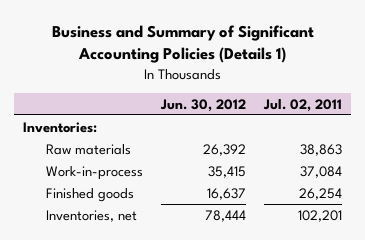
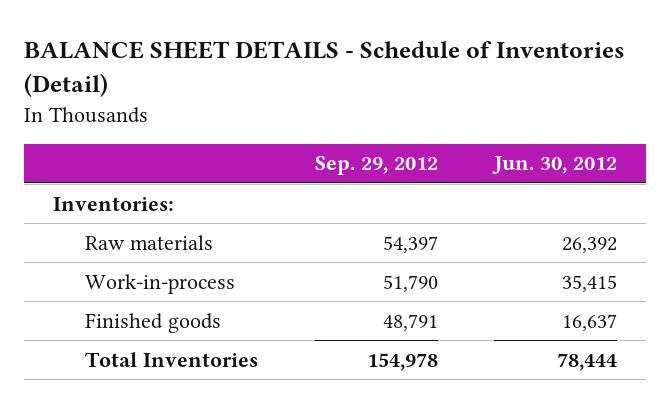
- Business and Summary of Significant Accounting Policies (Details 1)
+ BALANCE SHEET DETAILS - Schedule of Inventories (Detail)
- | Jun. 30, 2012 | Jul. 02, 2011
+ | Sep. 29, 2012 | Jun. 30, 2012
- Inventories, net | 78,444 | 102,201
+ Total Inventories | 154,978 | 78,444

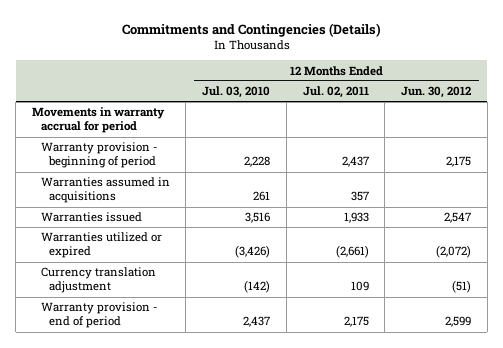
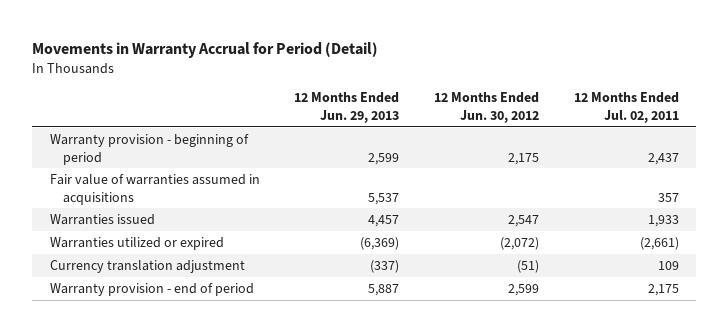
- Commitments and Contingencies (Details)
+ Movements in Warranty Accrual for Period (Detail)
- | 12 Months Ended Jul. 03, 2010 | 12 Months Ended Jul. 02, 2011 | 12 Months Ended Jun. 30, 2012
+ | 12 Months Ended Jun. 29, 2013 | 12 Months Ended Jun. 30, 2012 | 12 Months Ended Jul. 02, 2011
- Movements in warranty accrual for period
- Warranties assumed in acquisitions | 261 | 357 |
+ Fair value of warranties assumed in acquisitions | 5,537 | | 357

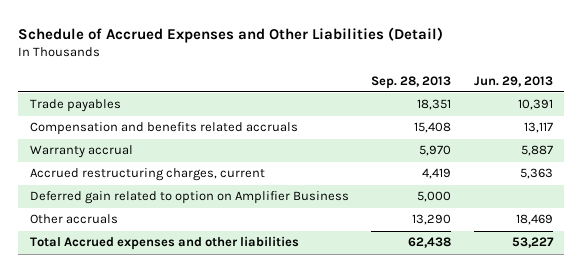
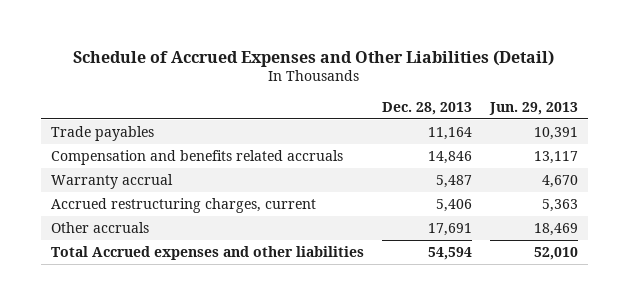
- | Sep. 28, 2013 | Jun. 29, 2013
+ | Dec. 28, 2013 | Jun. 29, 2013
- Warranty accrual | 5,970 | 5,887
+ Warranty accrual | 5,487 | 4,670
- Deferred gain related to option on Amplifier Business | 5,000 |
- Total Accrued expenses and other liabilities | 62,438 | 53,227
+ Total Accrued expenses and other liabilities | 54,594 | 52,010

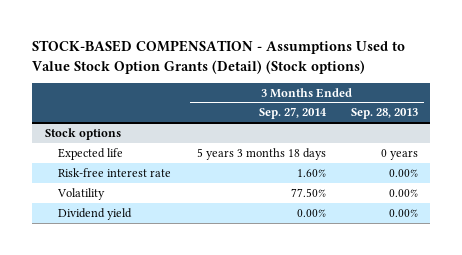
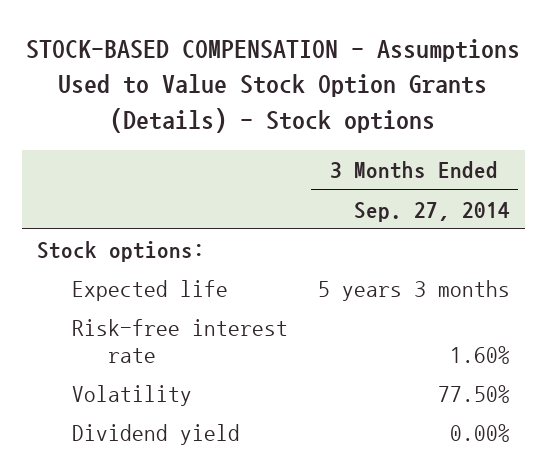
- STOCK-BASED COMPENSATION - Assumptions Used to Value Stock Option Grants (Detail) (Stock options)
+ STOCK-BASED COMPENSATION - Assumptions Used to Value Stock Option Grants (Details) - Stock options
- | 3 Months Ended Sep. 27, 2014 | 3 Months Ended Sep. 28, 2013
+ | 3 Months Ended Sep. 27, 2014
- Stock options
- Expected life | 5 years 3 months 18 days | 0 years
+ Stock options:
+ Expected life | 5 years 3 months

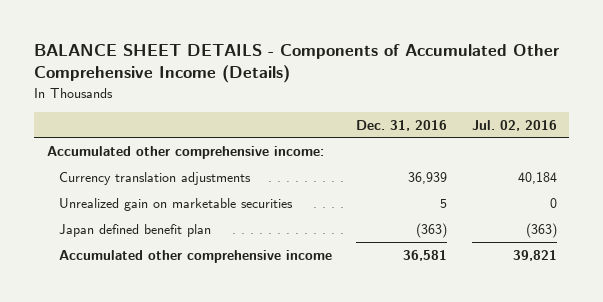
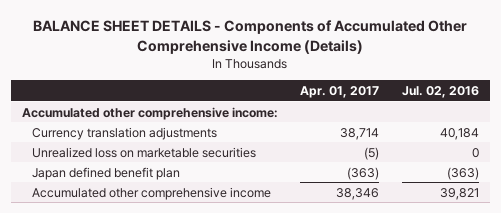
- | Dec. 31, 2016 | Jul. 02, 2016
+ | Apr. 01, 2017 | Jul. 02, 2016
- Unrealized gain on marketable securities | 5 | 0
+ Unrealized loss on marketable securities | (5) | 0

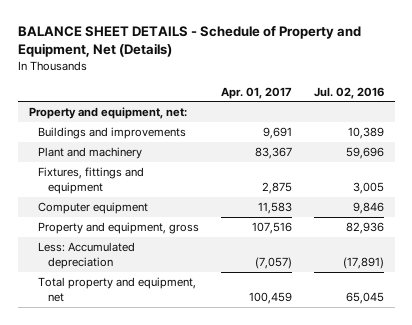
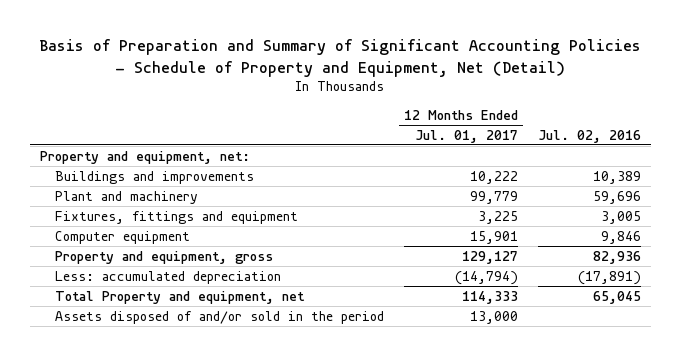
- BALANCE SHEET DETAILS - Schedule of Property and Equipment, Net (Details)
+ Basis of Preparation and Summary of Significant Accounting Policies - Schedule of Property and Equipment, Net (Detail)
- | Apr. 01, 2017 | Jul. 02, 2016
+ | 12 Months Ended Jul. 01, 2017 | Jul. 02, 2016
- Less: Accumulated depreciation | (7,057) | (17,891)
- Total property and equipment, net | 100,459 | 65,045
+ Less: accumulated depreciation | (14,794) | (17,891)
+ Total Property and equipment, net | 114,333 | 65,045
+ Assets disposed of and/or sold in the period | 13,000 |

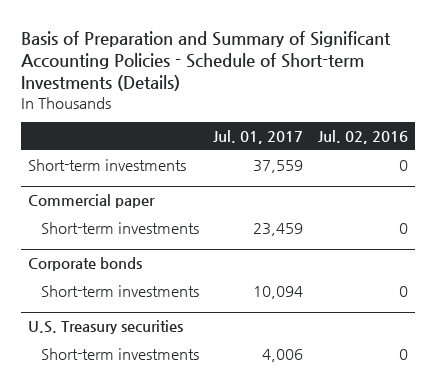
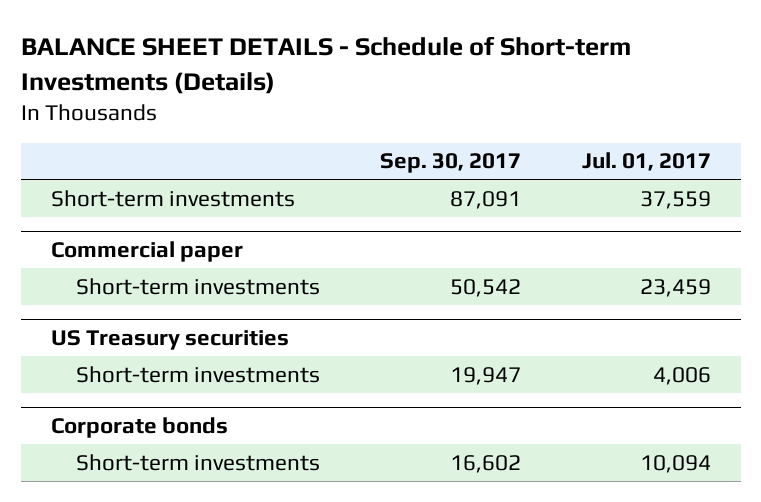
- Basis of Preparation and Summary of Significant Accounting Policies - Schedule of Short-term Investments (Details)
+ BALANCE SHEET DETAILS - Schedule of Short-term Investments (Details)
- | Jul. 01, 2017 | Jul. 02, 2016
+ | Sep. 30, 2017 | Jul. 01, 2017
+ US Treasury securities
+ Short-term investments | 19,947 | 4,006
- U.S. Treasury securities
- Short-term investments | 4,006 | 0

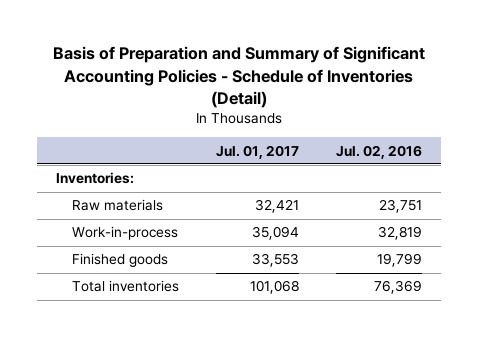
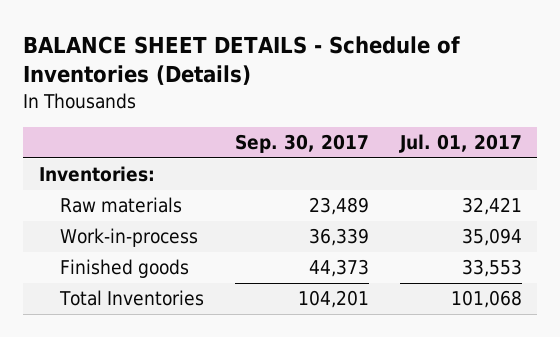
- Basis of Preparation and Summary of Significant Accounting Policies - Schedule of Inventories (Detail)
+ BALANCE SHEET DETAILS - Schedule of Inventories (Details)
- | Jul. 01, 2017 | Jul. 02, 2016
+ | Sep. 30, 2017 | Jul. 01, 2017
- Total inventories | 101,068 | 76,369
+ Total Inventories | 104,201 | 101,068

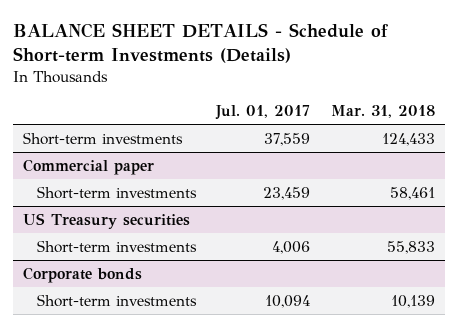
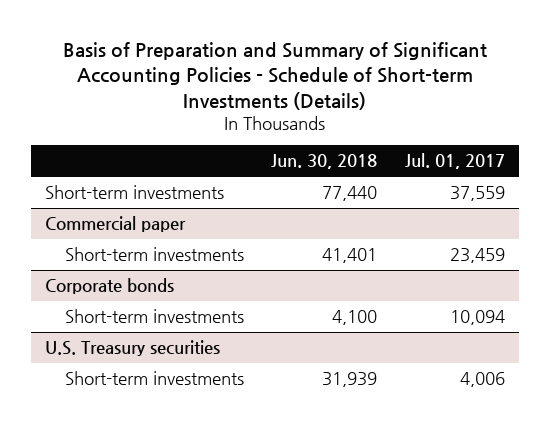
- BALANCE SHEET DETAILS - Schedule of Short-term Investments (Details)
+ Basis of Preparation and Summary of Significant Accounting Policies - Schedule of Short-term Investments (Details)
- | Jul. 01, 2017 | Mar. 31, 2018
+ | Jun. 30, 2018 | Jul. 01, 2017
- US Treasury securities
- Short-term investments | 4,006 | 55,833
+ U.S. Treasury securities
+ Short-term investments | 31,939 | 4,006

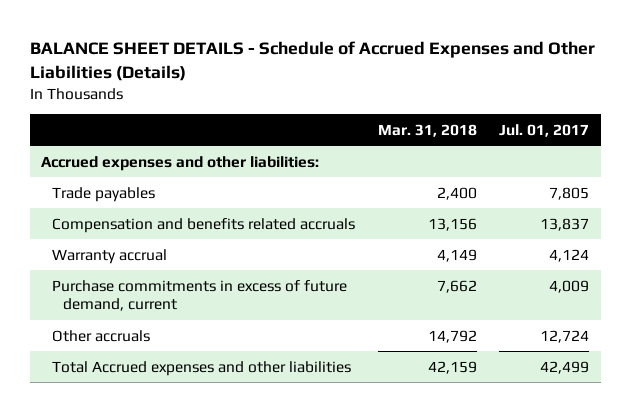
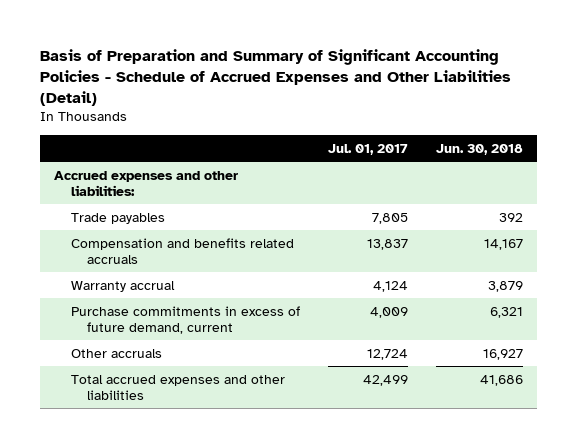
- BALANCE SHEET DETAILS - Schedule of Accrued Expenses and Other Liabilities (Details)
+ Basis of Preparation and Summary of Significant Accounting Policies - Schedule of Accrued Expenses and Other Liabilities (Detail)
- | Mar. 31, 2018 | Jul. 01, 2017
+ | Jul. 01, 2017 | Jun. 30, 2018
- Total Accrued expenses and other liabilities | 42,159 | 42,499
+ Total accrued expenses and other liabilities | 42,499 | 41,686

